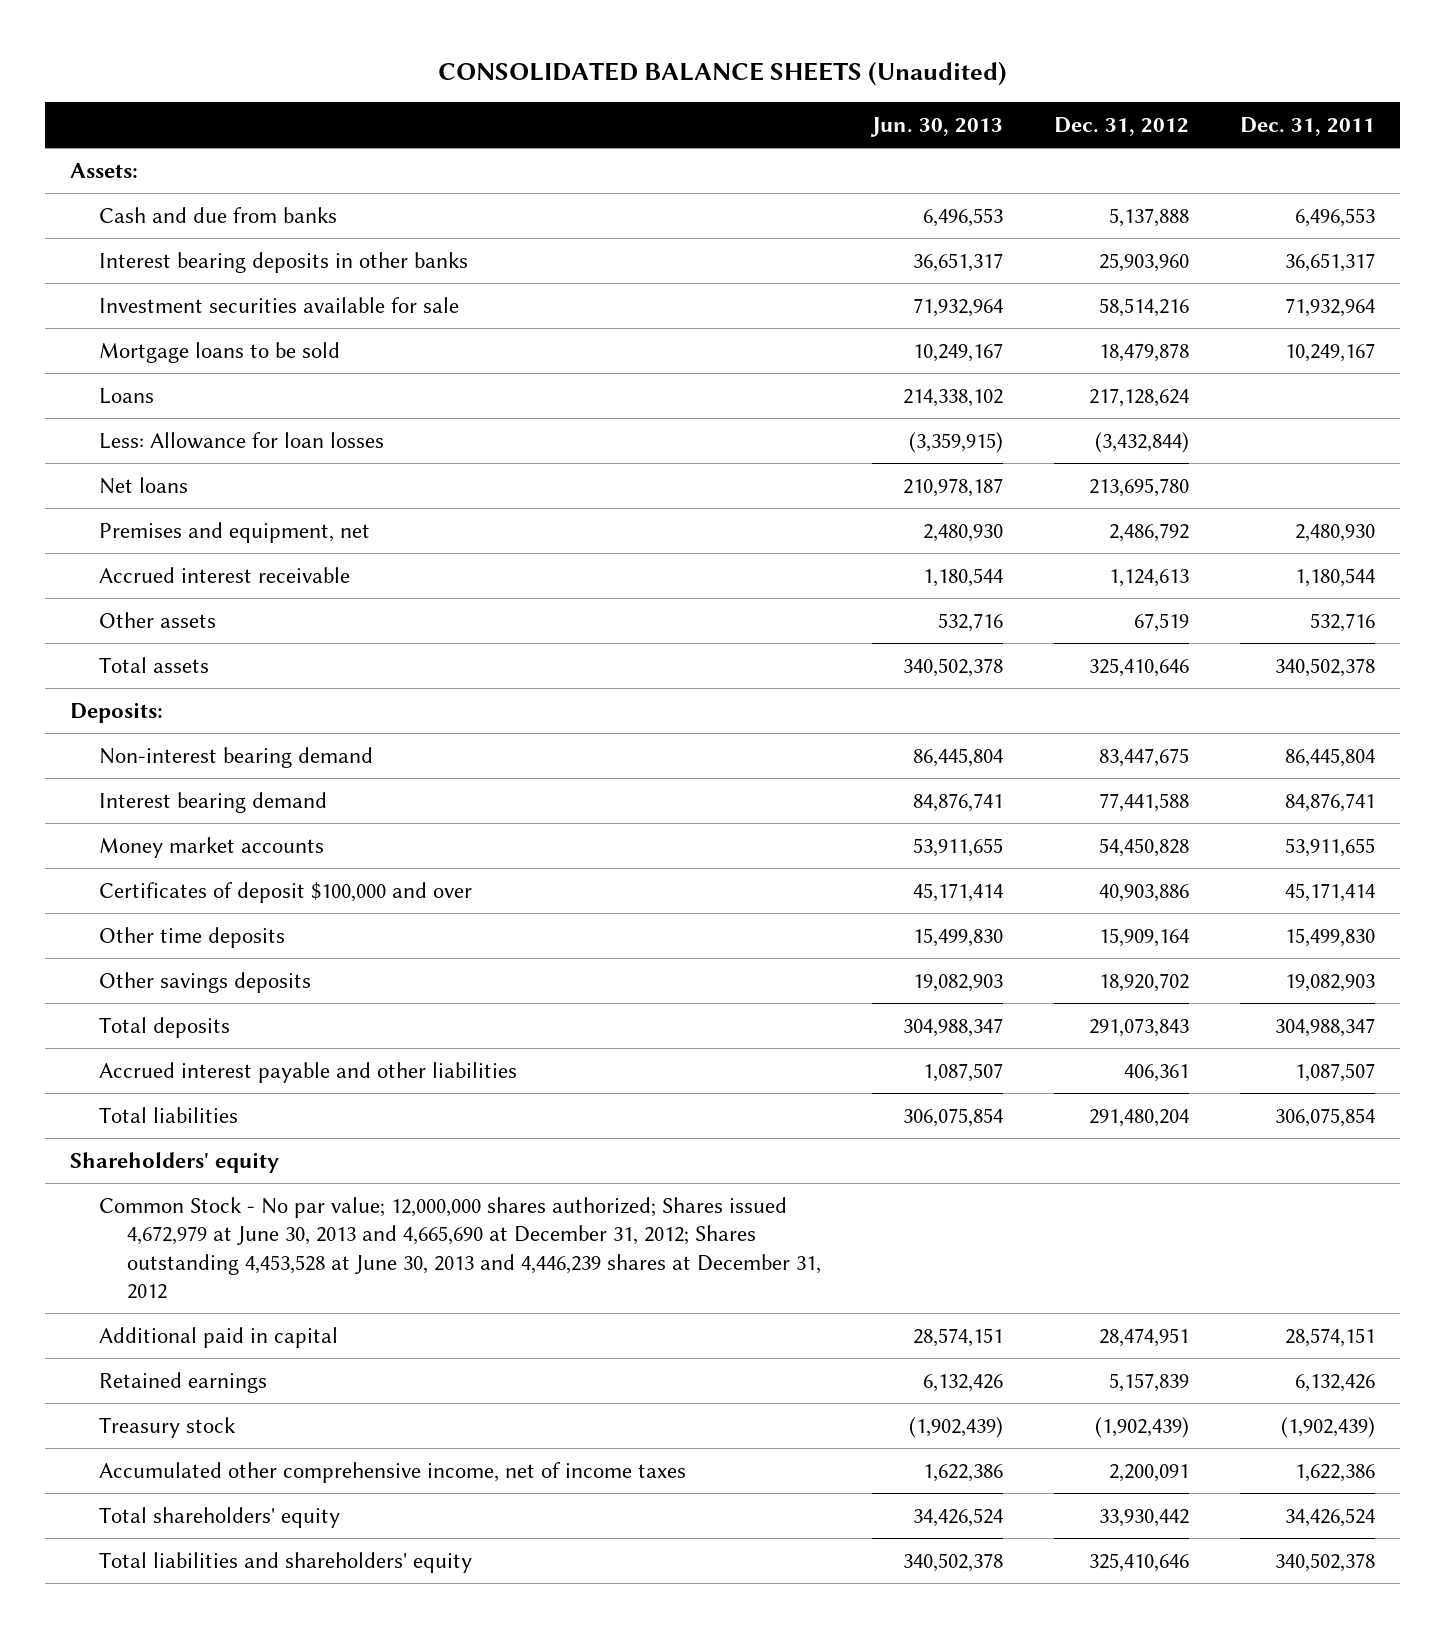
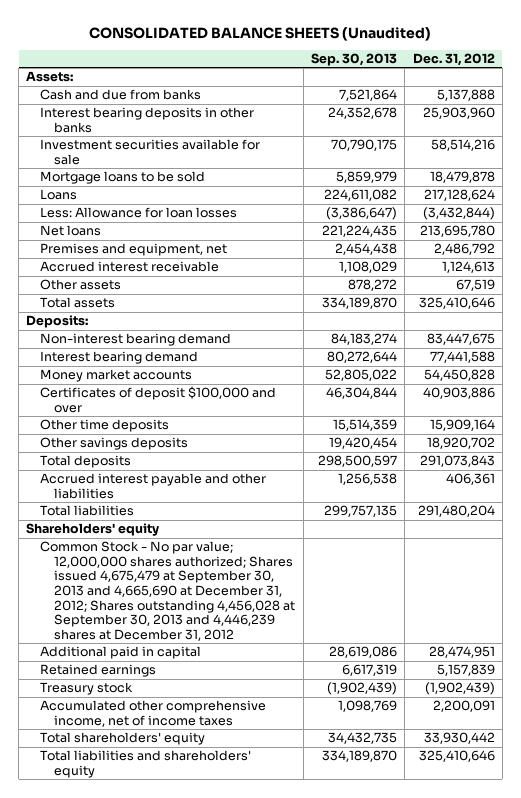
- | Jun. 30, 2013 | Dec. 31, 2012 | Dec. 31, 2011
+ | Sep. 30, 2013 | Dec. 31, 2012
- Common Stock - No par value; 12,000,000 shares authorized; Shares issued 4,672,979 at June 30, 2013 and 4,665,690 at December 31, 2012; Shares outstanding 4,453,528 at June 30, 2013 and 4,446,239 shares at December 31, 2012
+ Common Stock - No par value; 12,000,000 shares authorized; Shares issued 4,675,479 at September 30, 2013 and 4,665,690 at December 31, 2012; Shares outstanding 4,456,028 at September 30, 2013 and 4,446,239 shares at December 31, 2012

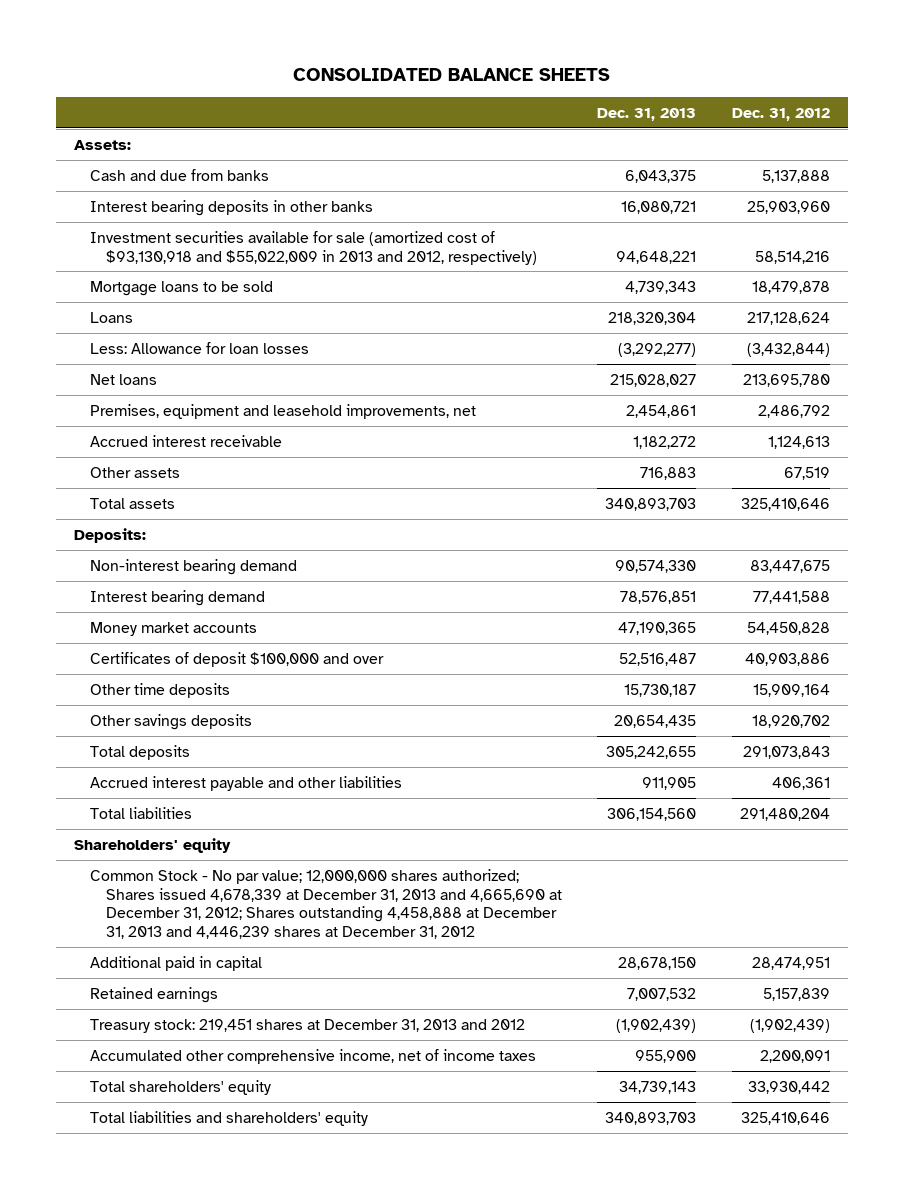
- CONSOLIDATED BALANCE SHEETS (Unaudited)
+ CONSOLIDATED BALANCE SHEETS
- | Sep. 30, 2013 | Dec. 31, 2012
+ | Dec. 31, 2013 | Dec. 31, 2012
- Investment securities available for sale | 70,790,175 | 58,514,216
+ Investment securities available for sale (amortized cost of $93,130,918 and $55,022,009 in 2013 and 2012, respectively) | 94,648,221 | 58,514,216
- Premises and equipment, net | 2,454,438 | 2,486,792
+ Premises, equipment and leasehold improvements, net | 2,454,861 | 2,486,792
- Common Stock - No par value; 12,000,000 shares authorized; Shares issued 4,675,479 at September 30, 2013 and 4,665,690 at December 31, 2012; Shares outstanding 4,456,028 at September 30, 2013 and 4,446,239 shares at December 31, 2012
+ Common Stock - No par value; 12,000,000 shares authorized; Shares issued 4,678,339 at December 31, 2013 and 4,665,690 at December 31, 2012; Shares outstanding 4,458,888 at December 31, 2013 and 4,446,239 shares at December 31, 2012
- Treasury stock | (1,902,439) | (1,902,439)
+ Treasury stock: 219,451 shares at December 31, 2013 and 2012 | (1,902,439) | (1,902,439)

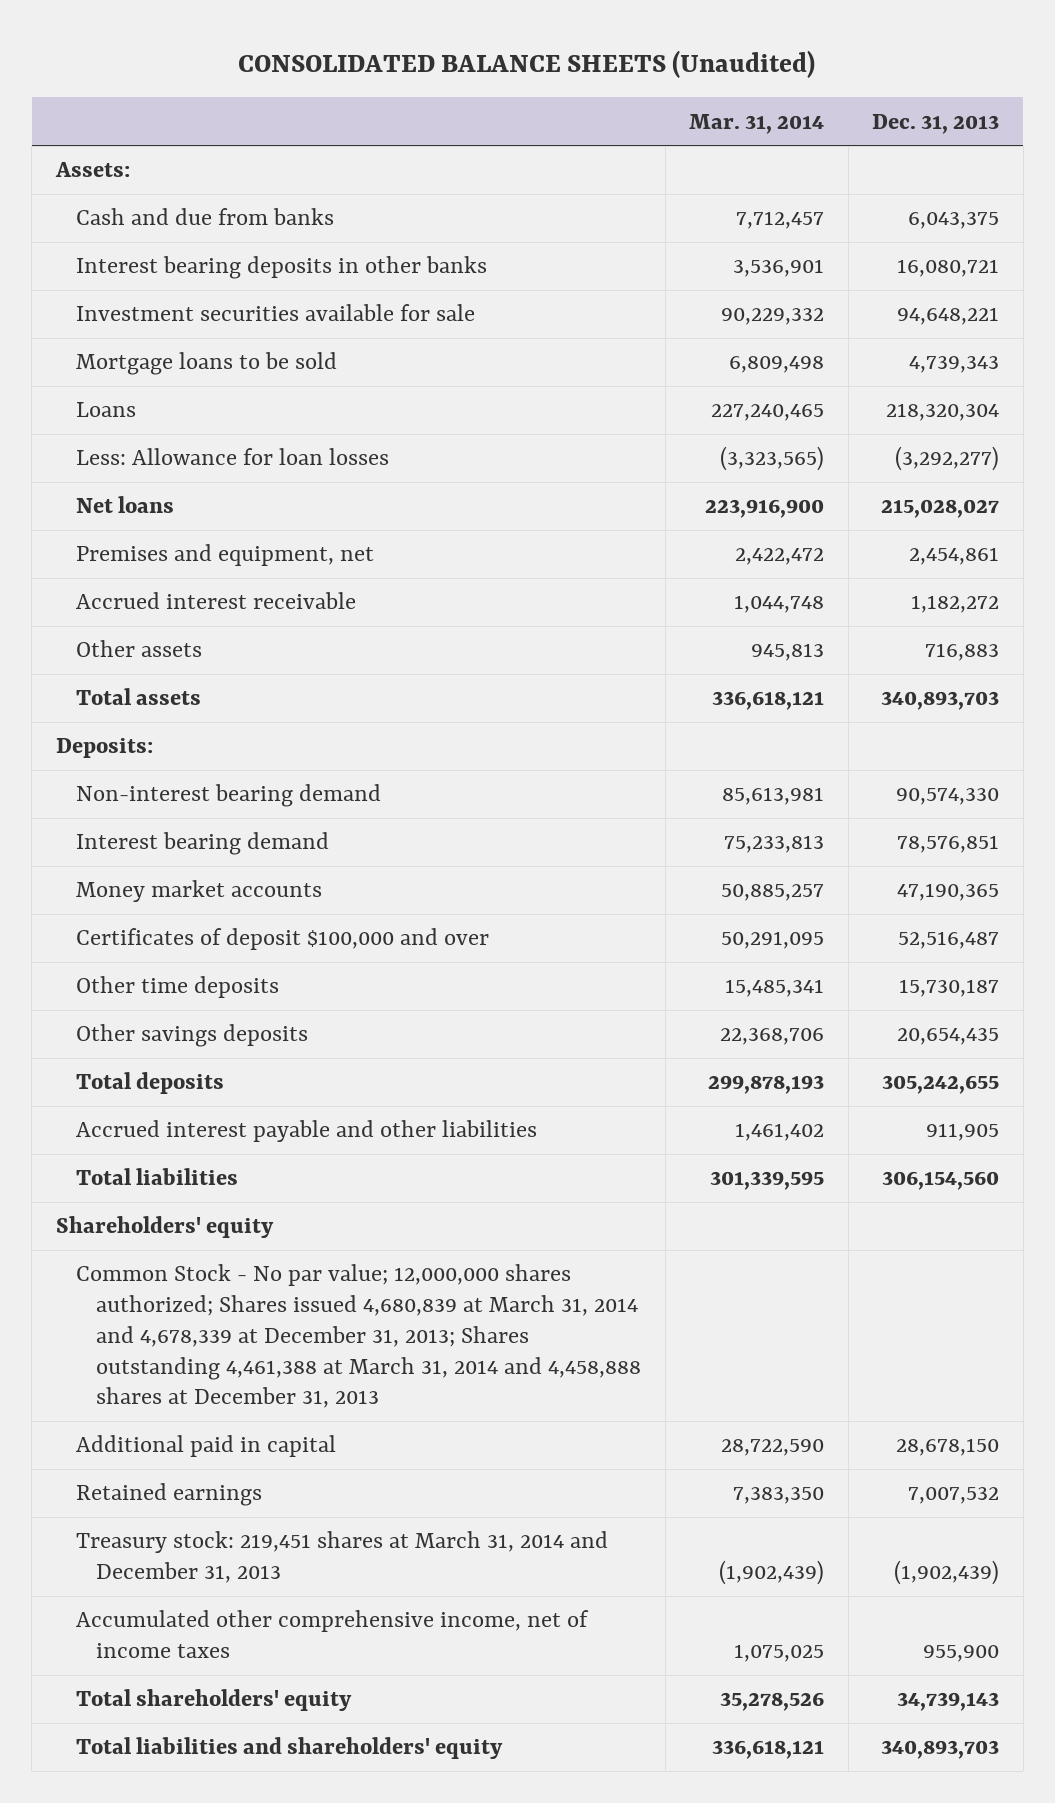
- CONSOLIDATED BALANCE SHEETS
+ CONSOLIDATED BALANCE SHEETS (Unaudited)
- | Dec. 31, 2013 | Dec. 31, 2012
+ | Mar. 31, 2014 | Dec. 31, 2013
- Investment securities available for sale (amortized cost of $93,130,918 and $55,022,009 in 2013 and 2012, respectively) | 94,648,221 | 58,514,216
+ Investment securities available for sale | 90,229,332 | 94,648,221
- Premises, equipment and leasehold improvements, net | 2,454,861 | 2,486,792
+ Premises and equipment, net | 2,422,472 | 2,454,861
- Common Stock - No par value; 12,000,000 shares authorized; Shares issued 4,678,339 at December 31, 2013 and 4,665,690 at December 31, 2012; Shares outstanding 4,458,888 at December 31, 2013 and 4,446,239 shares at December 31, 2012
+ Common Stock - No par value; 12,000,000 shares authorized; Shares issued 4,680,839 at March 31, 2014 and 4,678,339 at December 31, 2013; Shares outstanding 4,461,388 at March 31, 2014 and 4,458,888 shares at December 31, 2013
- Treasury stock: 219,451 shares at December 31, 2013 and 2012 | (1,902,439) | (1,902,439)
+ Treasury stock: 219,451 shares at March 31, 2014 and December 31, 2013 | (1,902,439) | (1,902,439)

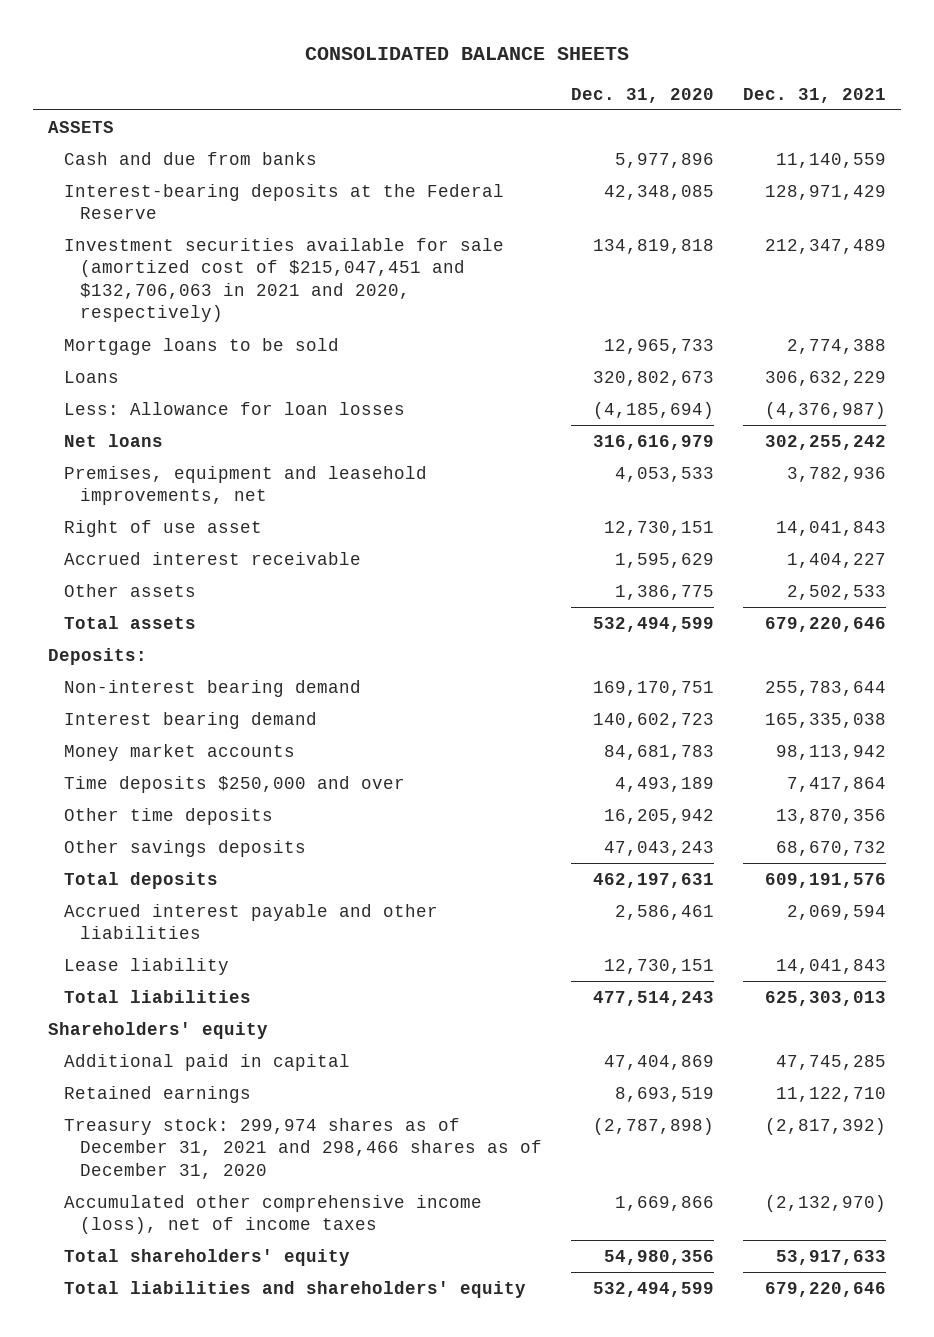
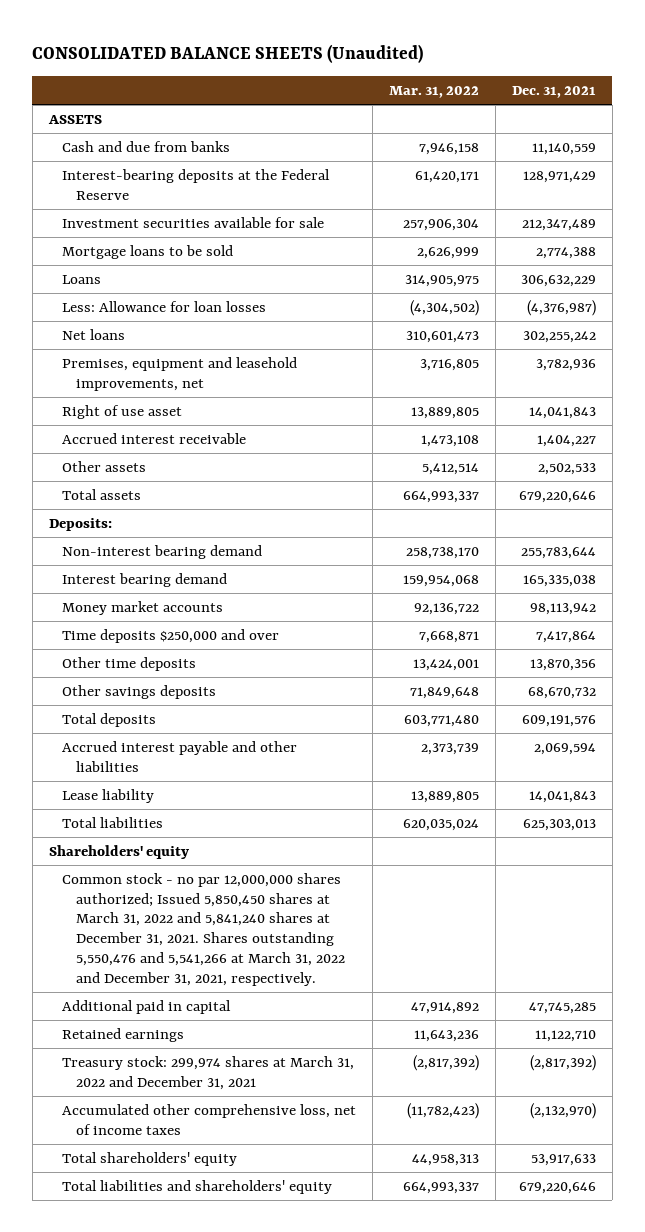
- CONSOLIDATED BALANCE SHEETS
+ CONSOLIDATED BALANCE SHEETS (Unaudited)
- | Dec. 31, 2020 | Dec. 31, 2021
+ | Mar. 31, 2022 | Dec. 31, 2021
- Investment securities available for sale (amortized cost of $215,047,451 and $132,706,063 in 2021 and 2020, respectively) | 134,819,818 | 212,347,489
+ Investment securities available for sale | 257,906,304 | 212,347,489
+ Common stock - no par 12,000,000 shares authorized; Issued 5,850,450 shares at March 31, 2022 and 5,841,240 shares at December 31, 2021. Shares outstanding 5,550,476 and 5,541,266 at March 31, 2022 and December 31, 2021, respectively.
- Treasury stock: 299,974 shares as of December 31, 2021 and 298,466 shares as of December 31, 2020 | (2,787,898) | (2,817,392)
- Accumulated other comprehensive income (loss), net of income taxes | 1,669,866 | (2,132,970)
+ Treasury stock: 299,974 shares at March 31, 2022 and December 31, 2021 | (2,817,392) | (2,817,392)
+ Accumulated other comprehensive loss, net of income taxes | (11,782,423) | (2,132,970)

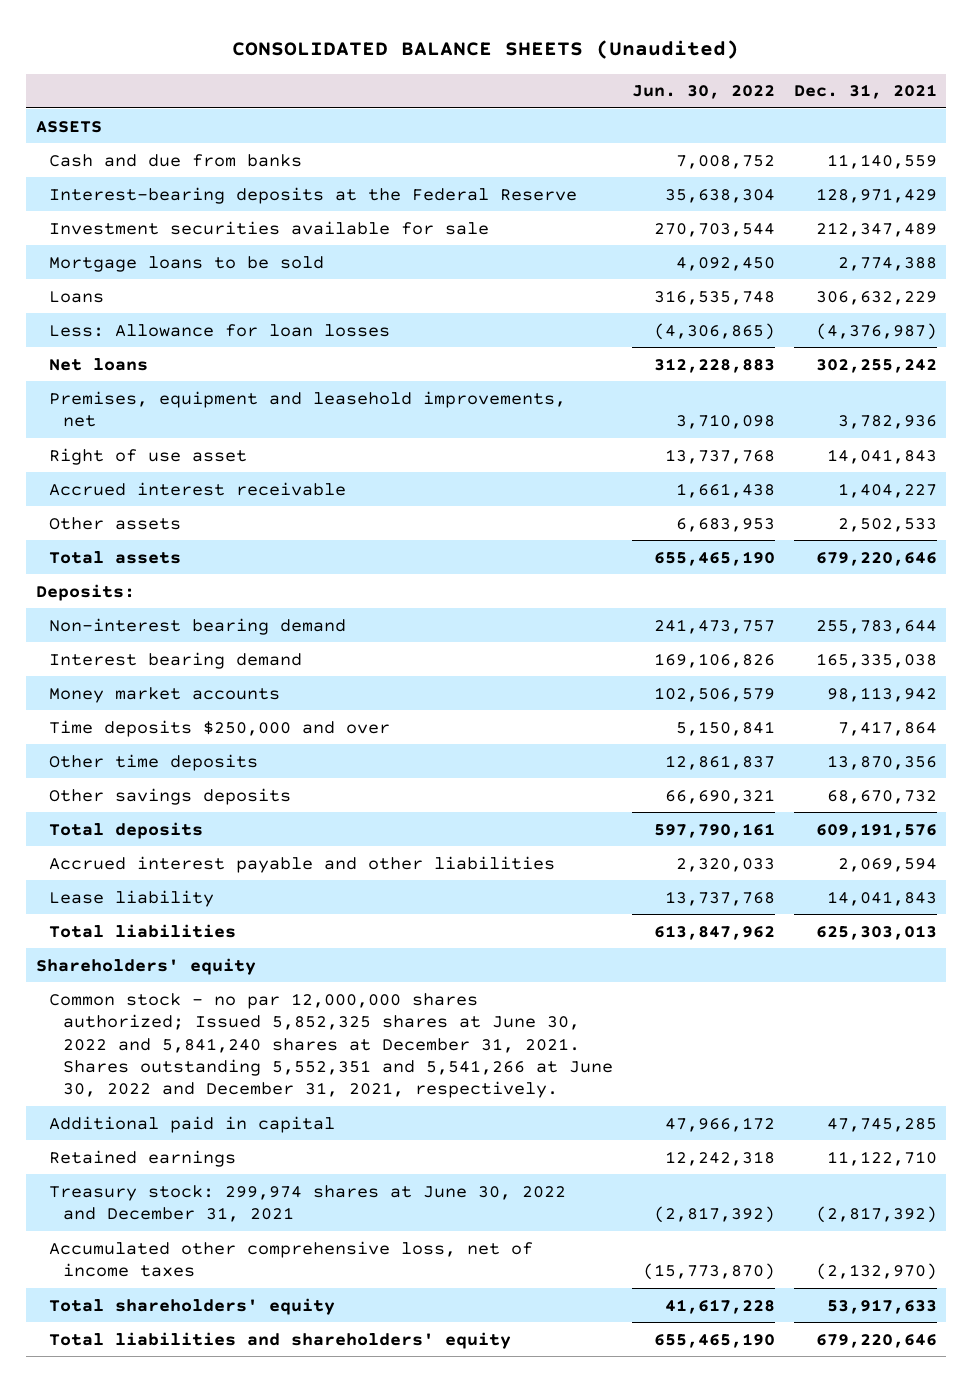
- | Mar. 31, 2022 | Dec. 31, 2021
+ | Jun. 30, 2022 | Dec. 31, 2021
- Common stock - no par 12,000,000 shares authorized; Issued 5,850,450 shares at March 31, 2022 and 5,841,240 shares at December 31, 2021. Shares outstanding 5,550,476 and 5,541,266 at March 31, 2022 and December 31, 2021, respectively.
+ Common stock - no par 12,000,000 shares authorized; Issued 5,852,325 shares at June 30, 2022 and 5,841,240 shares at December 31, 2021. Shares outstanding 5,552,351 and 5,541,266 at June 30, 2022 and December 31, 2021, respectively.
- Treasury stock: 299,974 shares at March 31, 2022 and December 31, 2021 | (2,817,392) | (2,817,392)
+ Treasury stock: 299,974 shares at June 30, 2022 and December 31, 2021 | (2,817,392) | (2,817,392)

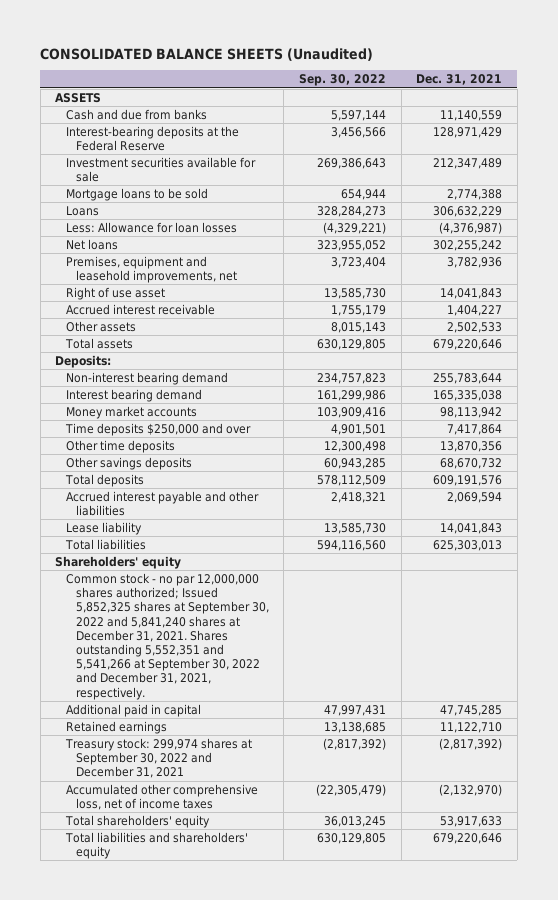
- | Jun. 30, 2022 | Dec. 31, 2021
+ | Sep. 30, 2022 | Dec. 31, 2021
- Common stock - no par 12,000,000 shares authorized; Issued 5,852,325 shares at June 30, 2022 and 5,841,240 shares at December 31, 2021. Shares outstanding 5,552,351 and 5,541,266 at June 30, 2022 and December 31, 2021, respectively.
+ Common stock - no par 12,000,000 shares authorized; Issued 5,852,325 shares at September 30, 2022 and 5,841,240 shares at December 31, 2021. Shares outstanding 5,552,351 and 5,541,266 at September 30, 2022 and December 31, 2021, respectively.
- Treasury stock: 299,974 shares at June 30, 2022 and December 31, 2021 | (2,817,392) | (2,817,392)
+ Treasury stock: 299,974 shares at September 30, 2022 and December 31, 2021 | (2,817,392) | (2,817,392)

